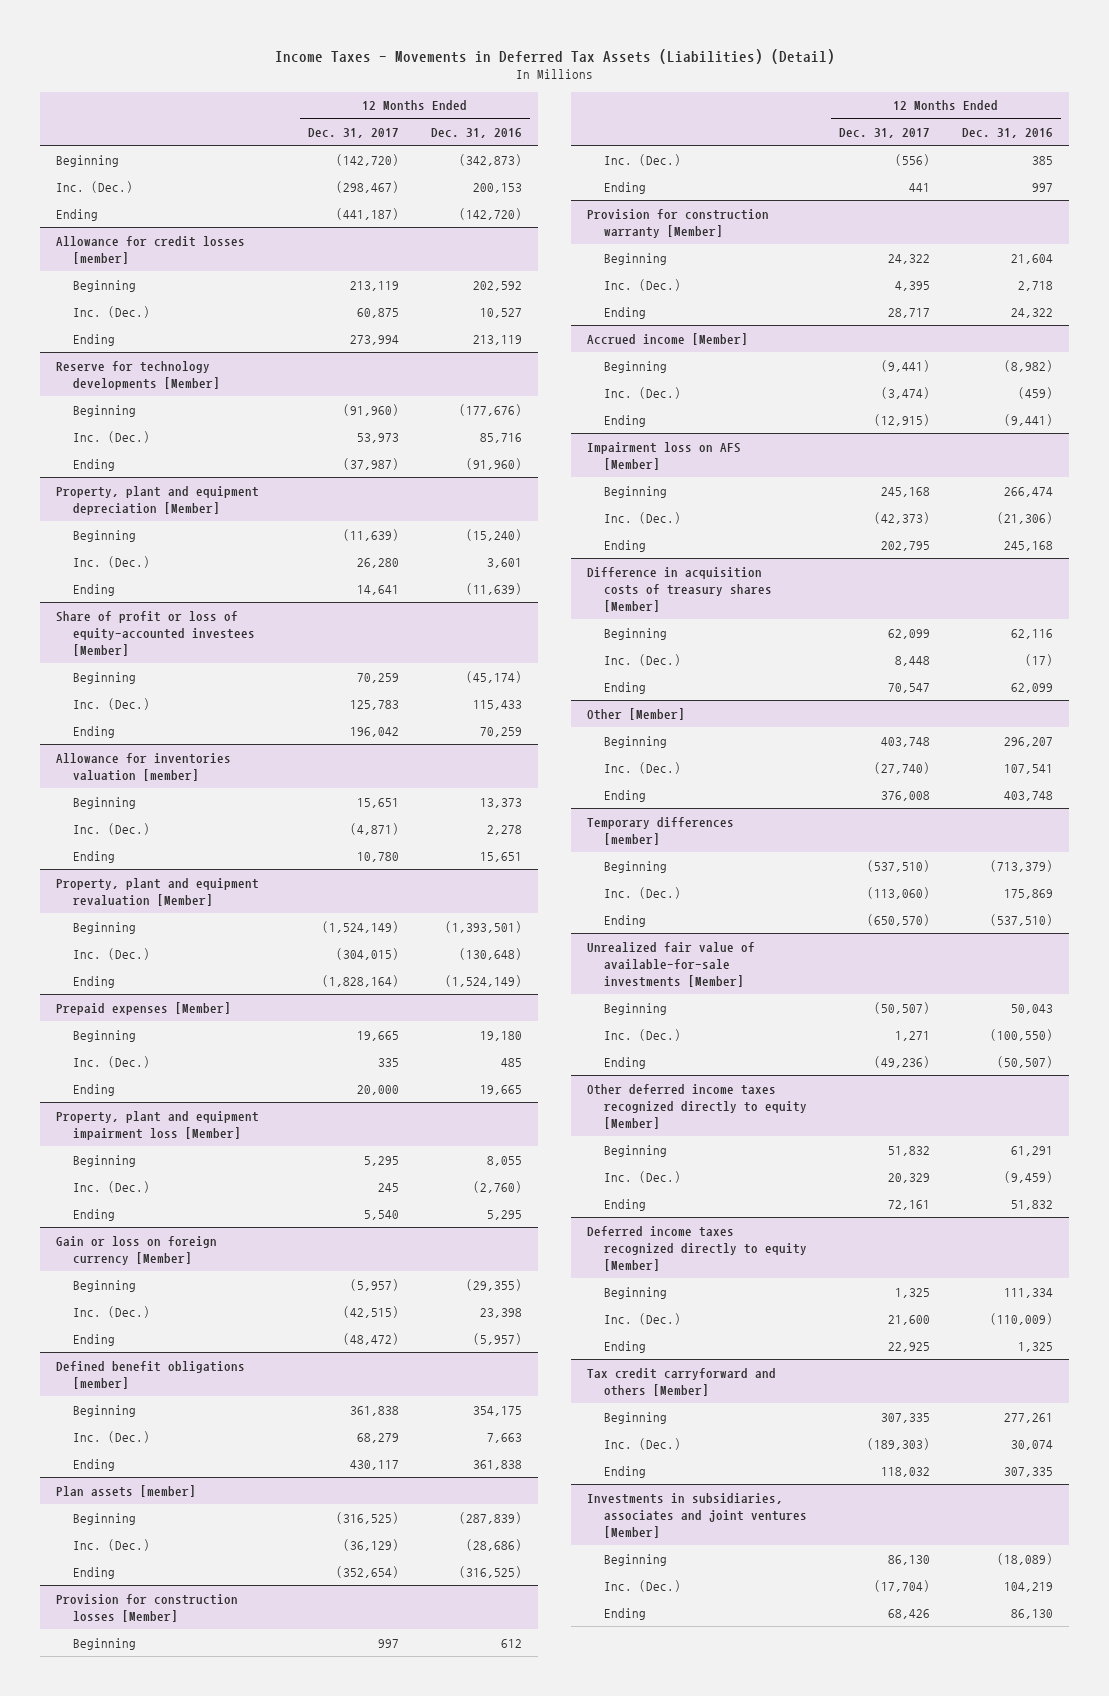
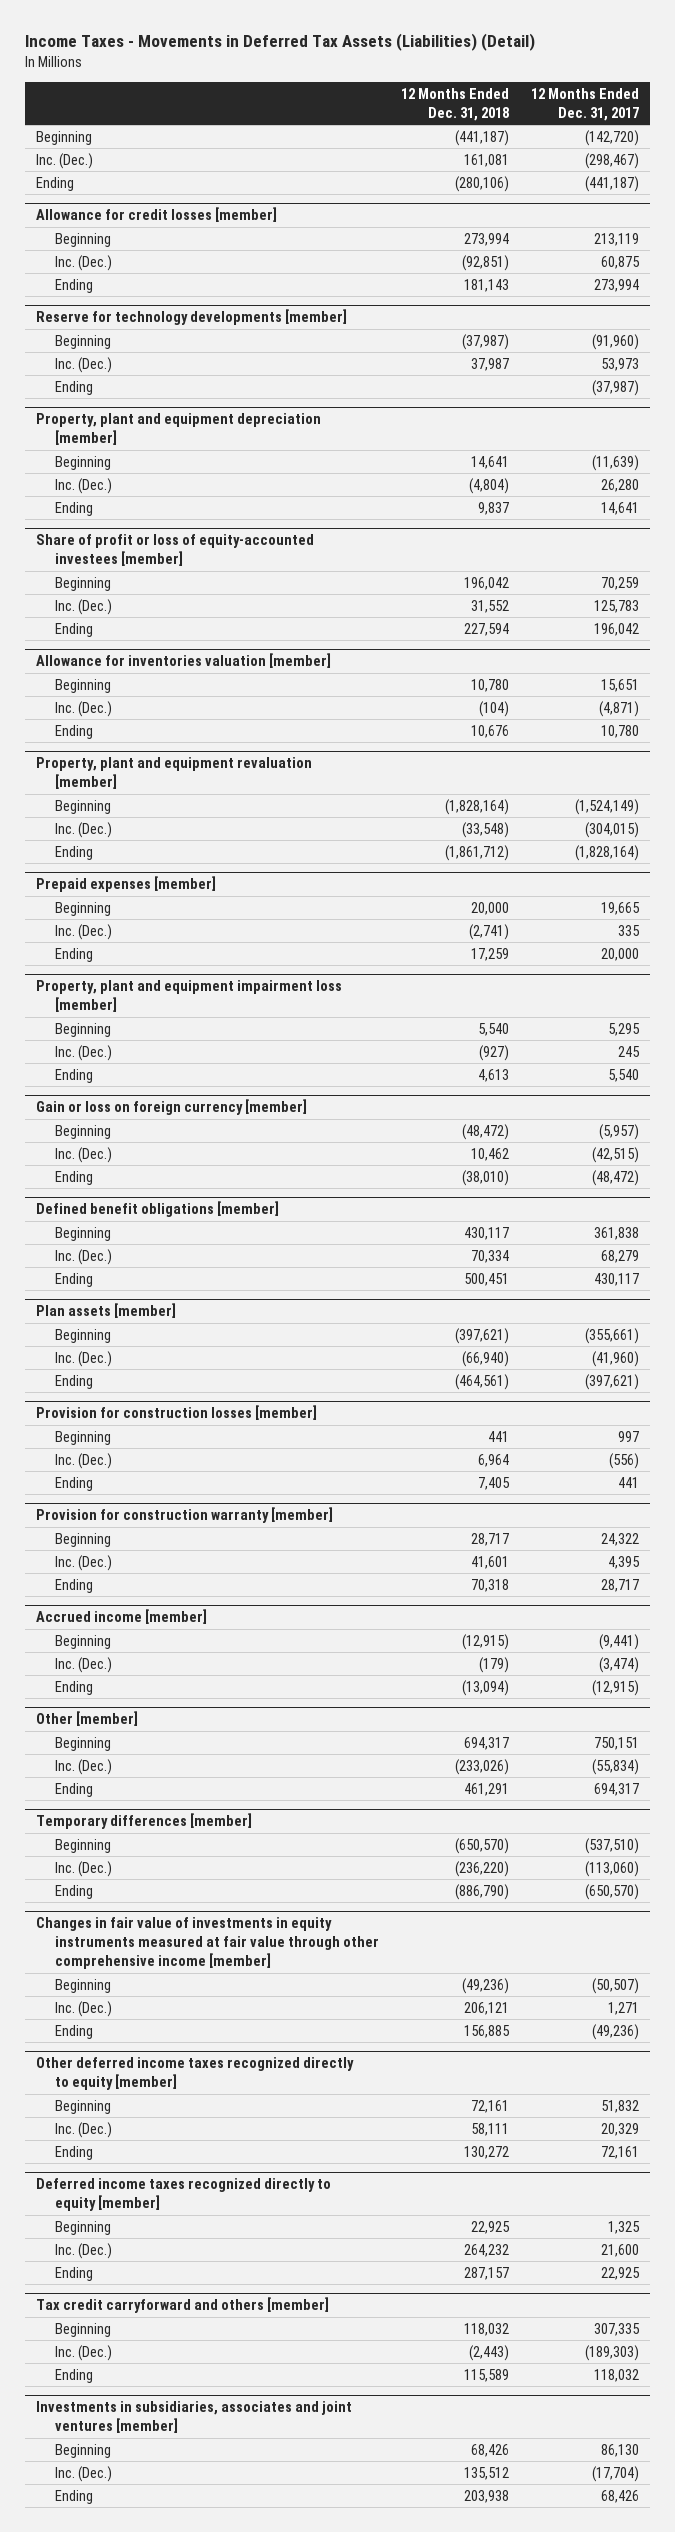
- | 12 Months Ended Dec. 31, 2017 | 12 Months Ended Dec. 31, 2016
+ | 12 Months Ended Dec. 31, 2018 | 12 Months Ended Dec. 31, 2017
- Reserve for technology developments [Member]
+ Reserve for technology developments [member]
- Property, plant and equipment depreciation [Member]
+ Property, plant and equipment depreciation [member]
- Share of profit or loss of equity-accounted investees [Member]
+ Share of profit or loss of equity-accounted investees [member]
- Property, plant and equipment revaluation [Member]
+ Property, plant and equipment revaluation [member]
- Prepaid expenses [Member]
+ Prepaid expenses [member]
- Property, plant and equipment impairment loss [Member]
+ Property, plant and equipment impairment loss [member]
- Gain or loss on foreign currency [Member]
+ Gain or loss on foreign currency [member]
@ Plan assets [member]
- Beginning | (316,525) | (287,839)
- Inc. (Dec.) | (36,129) | (28,686)
- Ending | (352,654) | (316,525)
- Provision for construction losses [Member]
@ Plan assets [member]
+ Beginning | (397,621) | (355,661)
+ Inc. (Dec.) | (66,940) | (41,960)
+ Ending | (464,561) | (397,621)
+ Provision for construction losses [member]
- Provision for construction warranty [Member]
+ Provision for construction warranty [member]
- Accrued income [Member]
+ Accrued income [member]
- Impairment loss on AFS [Member]
- Beginning | 245,168 | 266,474
- Inc. (Dec.) | (42,373) | (21,306)
- Ending | 202,795 | 245,168
- Difference in acquisition costs of treasury shares [Member]
- Beginning | 62,099 | 62,116
- Inc. (Dec.) | 8,448 | (17)
- Ending | 70,547 | 62,099
- Other [Member]
- Beginning | 403,748 | 296,207
- Inc. (Dec.) | (27,740) | 107,541
- Ending | 376,008 | 403,748
+ Other [member]
+ Beginning | 694,317 | 750,151
+ Inc. (Dec.) | (233,026) | (55,834)
+ Ending | 461,291 | 694,317
- Unrealized fair value of available-for-sale investments [Member]
+ Changes in fair value of investments in equity instruments measured at fair value through other comprehensive income [member]
- Other deferred income taxes recognized directly to equity [Member]
+ Other deferred income taxes recognized directly to equity [member]
- Deferred income taxes recognized directly to equity [Member]
+ Deferred income taxes recognized directly to equity [member]
- Tax credit carryforward and others [Member]
+ Tax credit carryforward and others [member]
- Investments in subsidiaries, associates and joint ventures [Member]
+ Investments in subsidiaries, associates and joint ventures [member]

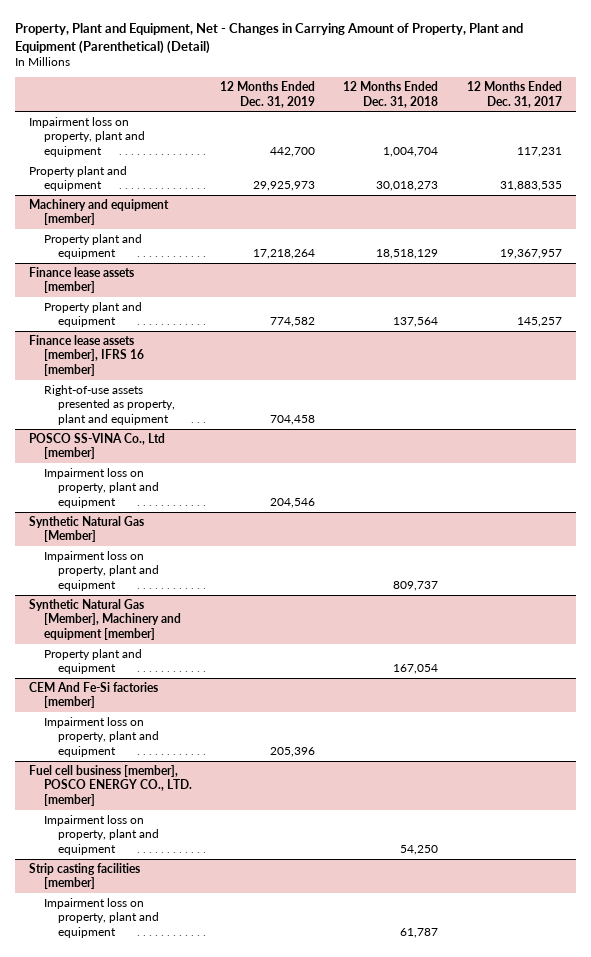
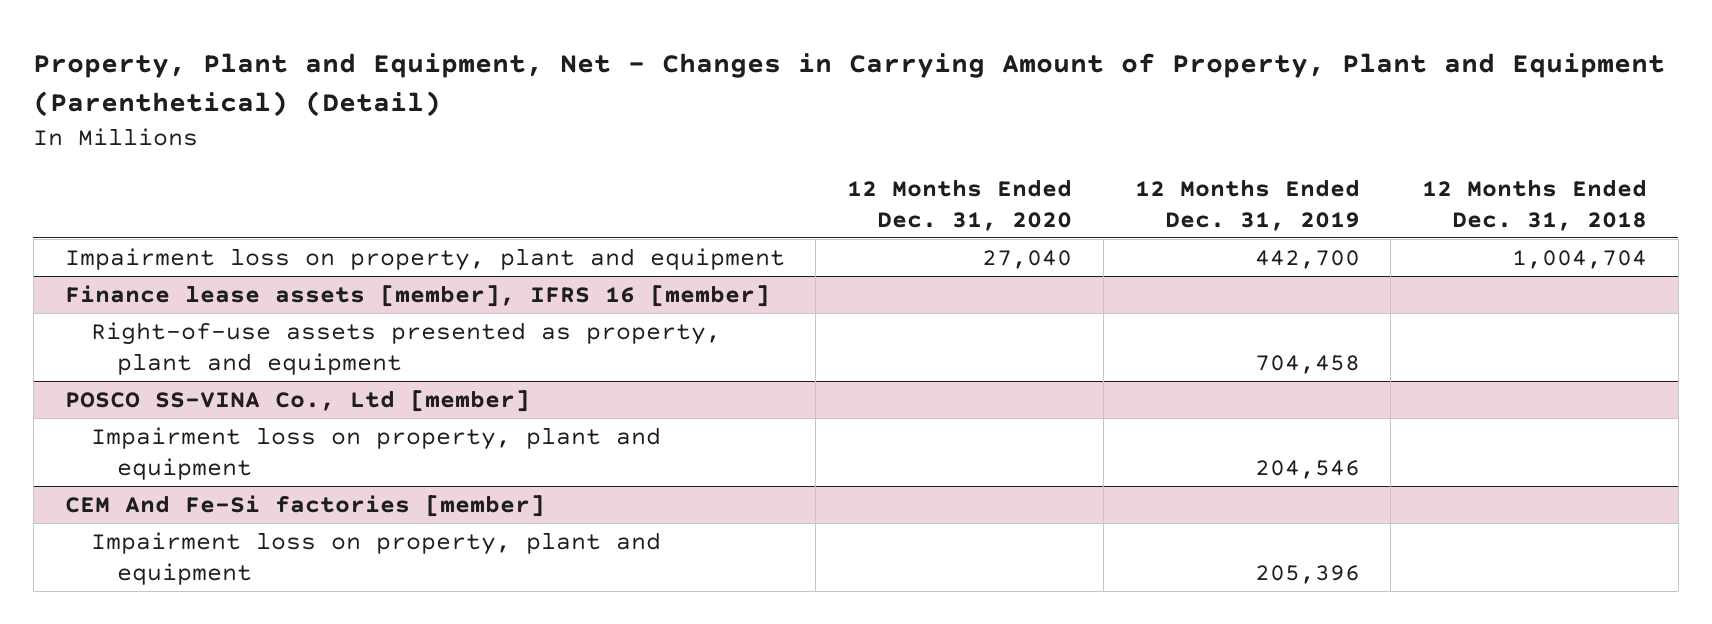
- | 12 Months Ended Dec. 31, 2019 | 12 Months Ended Dec. 31, 2018 | 12 Months Ended Dec. 31, 2017
+ | 12 Months Ended Dec. 31, 2020 | 12 Months Ended Dec. 31, 2019 | 12 Months Ended Dec. 31, 2018
- Property plant and equipment | 29,925,973 | 30,018,273 | 31,883,535
- Machinery and equipment [member]
- Property plant and equipment | 17,218,264 | 18,518,129 | 19,367,957
- Finance lease assets [member]
- Property plant and equipment | 774,582 | 137,564 | 145,257
- Synthetic Natural Gas [Member]
- Impairment loss on property, plant and equipment | | 809,737 |
- Synthetic Natural Gas [Member], Machinery and equipment [member]
- Property plant and equipment | | 167,054 |
- Fuel cell business [member], POSCO ENERGY CO., LTD. [member]
- Impairment loss on property, plant and equipment | | 54,250 |
- Strip casting facilities [member]
- Impairment loss on property, plant and equipment | | 61,787 |

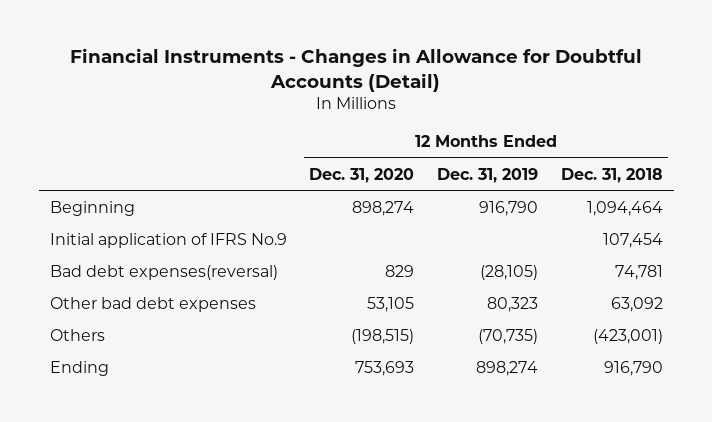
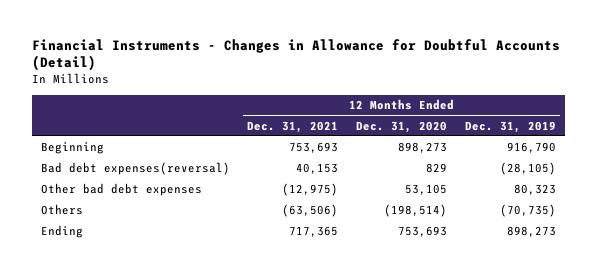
- | 12 Months Ended Dec. 31, 2020 | 12 Months Ended Dec. 31, 2019 | 12 Months Ended Dec. 31, 2018
+ | 12 Months Ended Dec. 31, 2021 | 12 Months Ended Dec. 31, 2020 | 12 Months Ended Dec. 31, 2019
- Beginning | 898,274 | 916,790 | 1,094,464
- Initial application of IFRS No.9 | | | 107,454
+ Beginning | 753,693 | 898,273 | 916,790
- Others | (198,515) | (70,735) | (423,001)
- Ending | 753,693 | 898,274 | 916,790
+ Others | (63,506) | (198,514) | (70,735)
+ Ending | 717,365 | 753,693 | 898,273

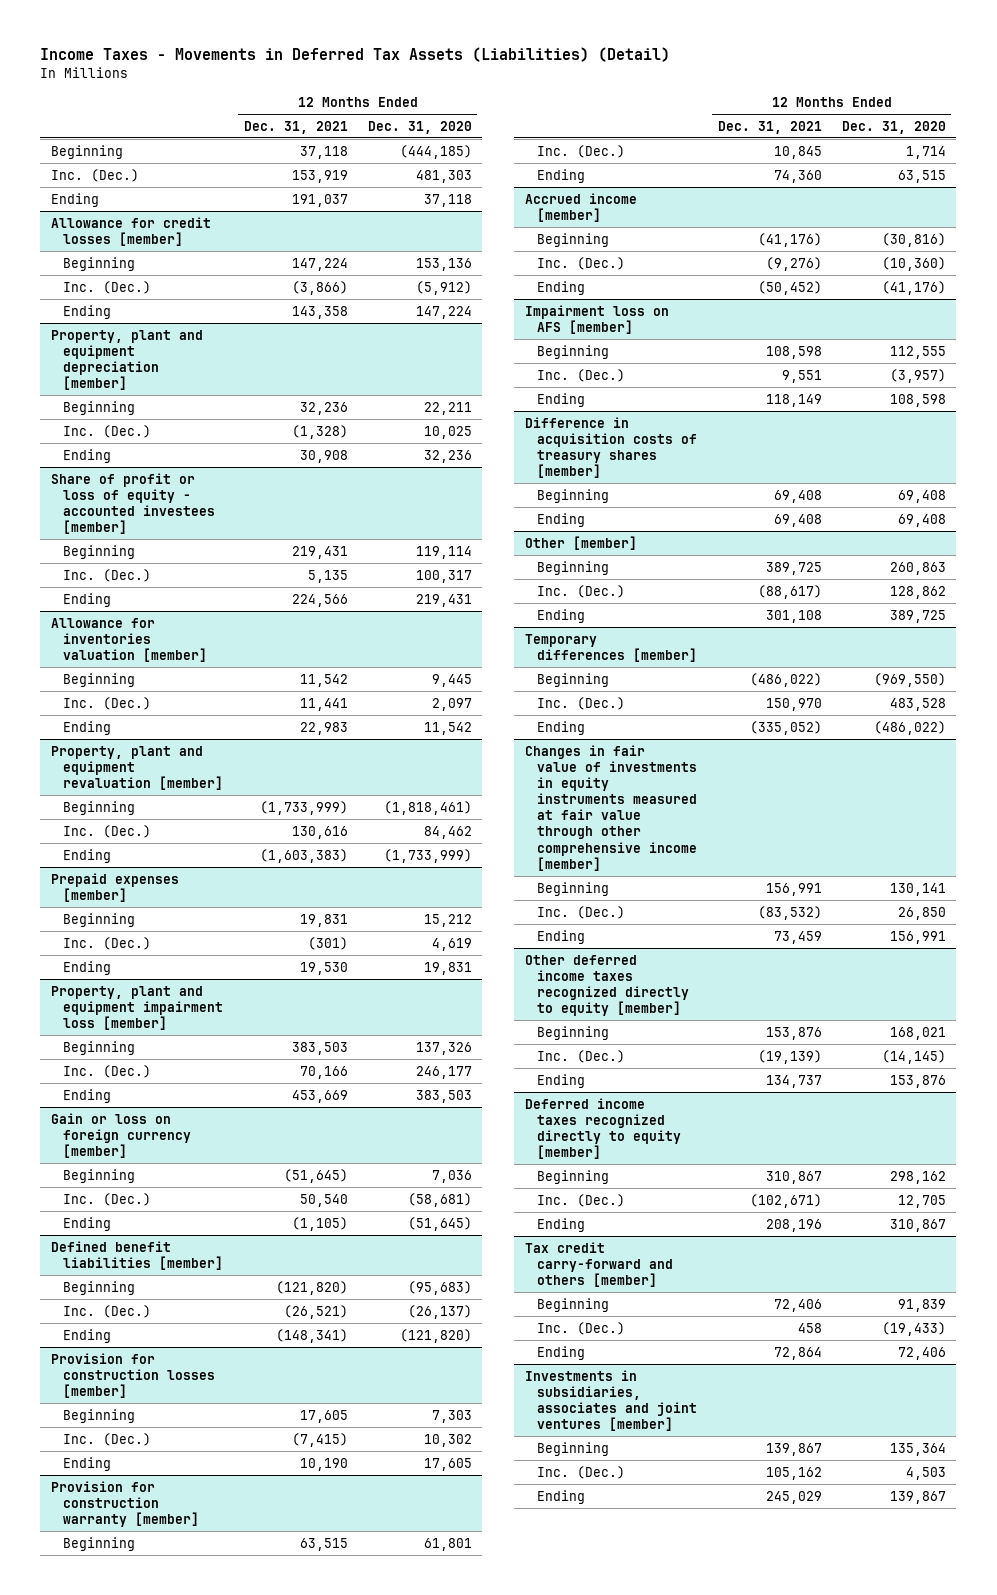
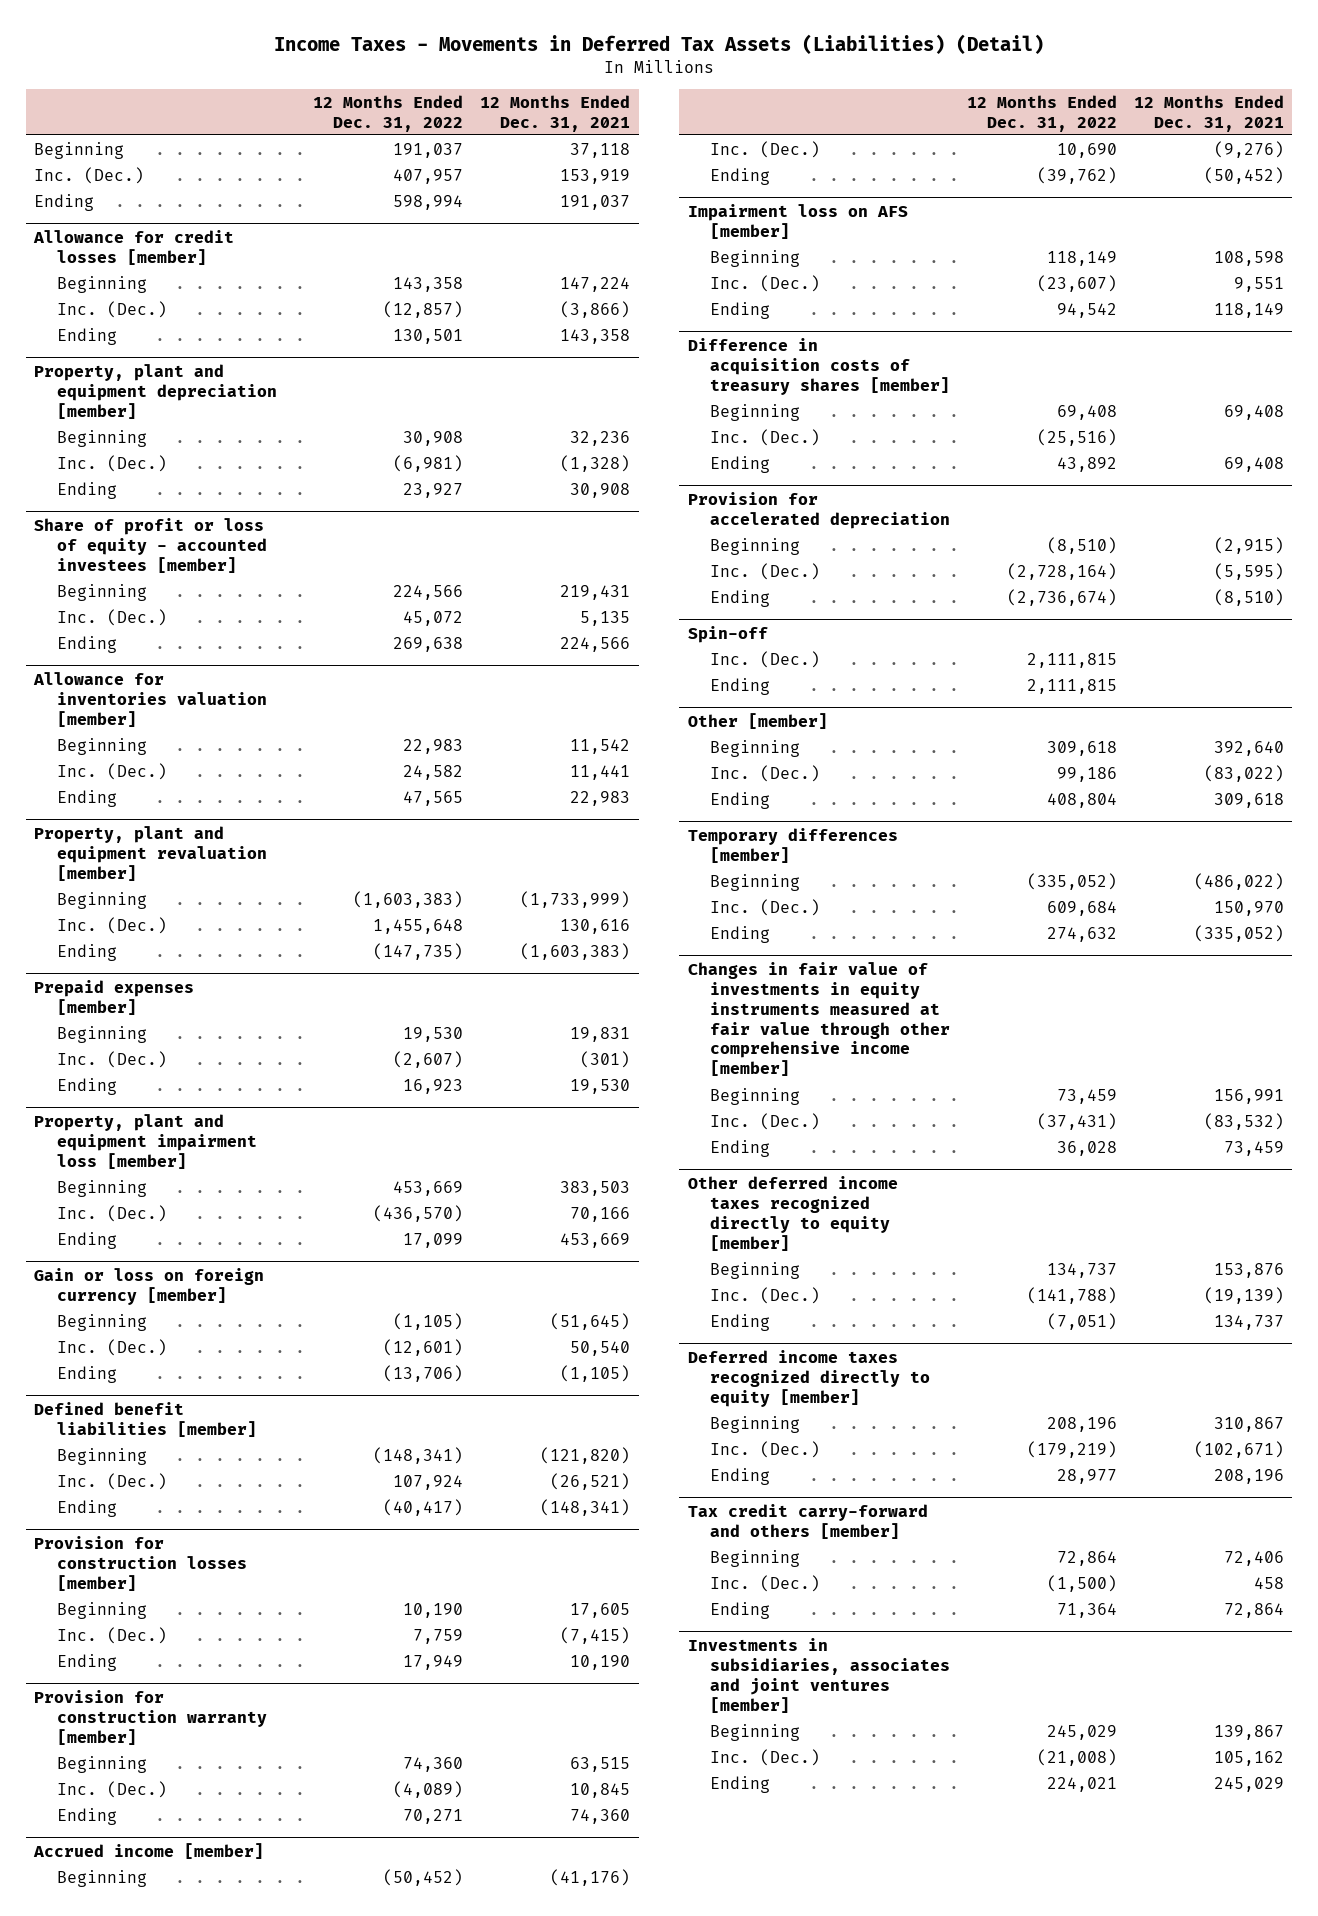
- | 12 Months Ended Dec. 31, 2021 | 12 Months Ended Dec. 31, 2020
+ | 12 Months Ended Dec. 31, 2022 | 12 Months Ended Dec. 31, 2021
@ Difference in acquisition costs of treasury shares [member]
+ Inc. (Dec.) | (25,516) |
+ Provision for accelerated depreciation
+ Beginning | (8,510) | (2,915)
+ Inc. (Dec.) | (2,728,164) | (5,595)
+ Ending | (2,736,674) | (8,510)
+ Spin-off
+ Inc. (Dec.) | 2,111,815 |
+ Ending | 2,111,815 |
@ Other [member]
- Beginning | 389,725 | 260,863
- Inc. (Dec.) | (88,617) | 128,862
- Ending | 301,108 | 389,725
+ Beginning | 309,618 | 392,640
+ Inc. (Dec.) | 99,186 | (83,022)
+ Ending | 408,804 | 309,618

